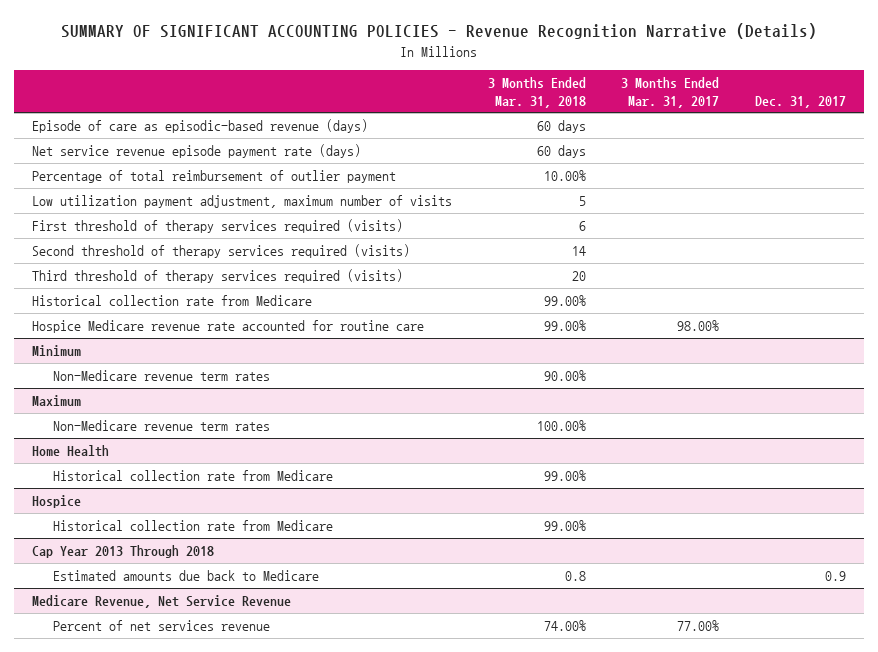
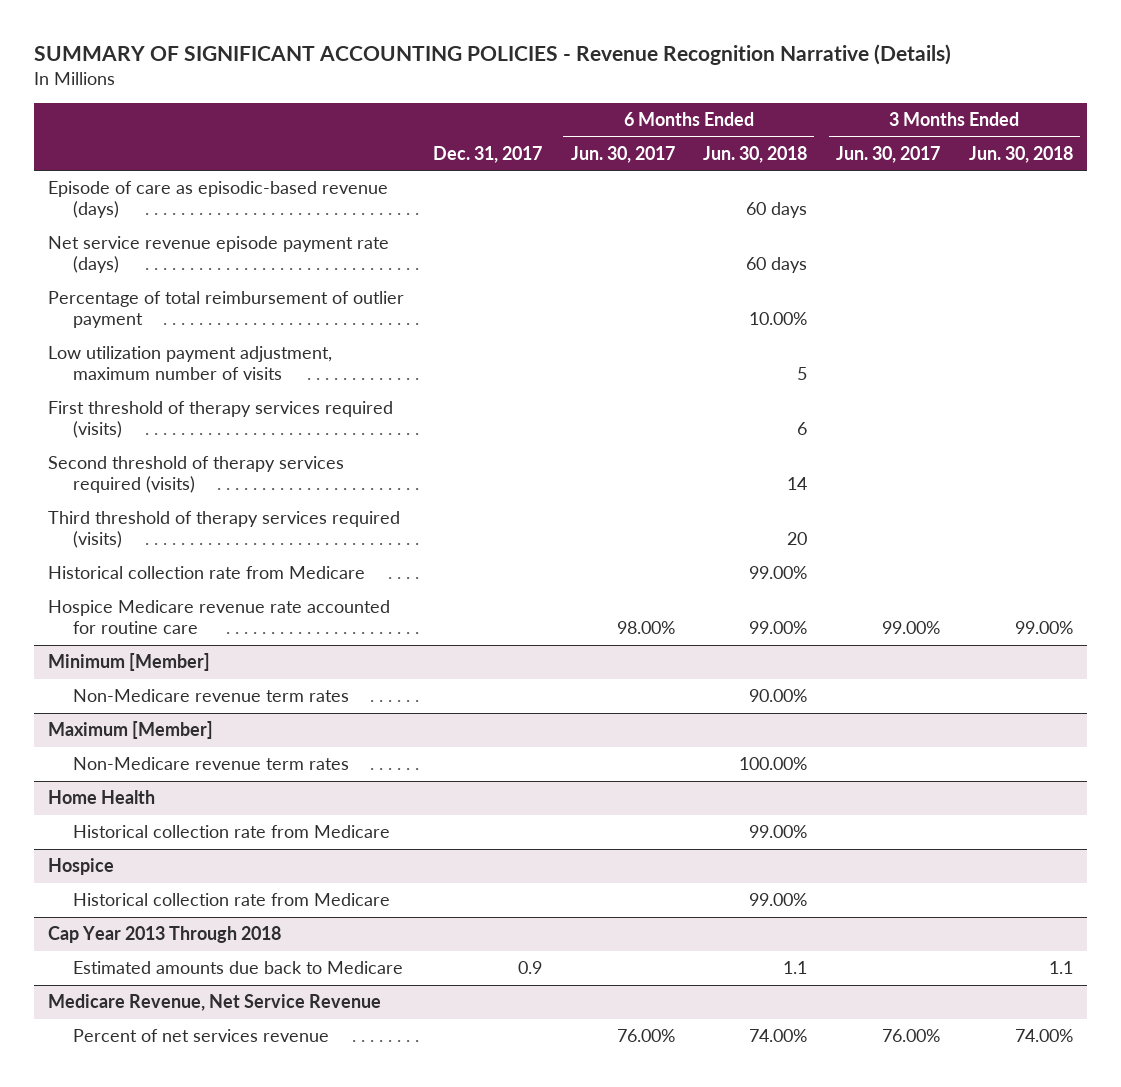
- | 3 Months Ended Mar. 31, 2018 | 3 Months Ended Mar. 31, 2017 | Dec. 31, 2017
+ | Dec. 31, 2017 | 6 Months Ended Jun. 30, 2017 | 6 Months Ended Jun. 30, 2018 | 3 Months Ended Jun. 30, 2017 | 3 Months Ended Jun. 30, 2018
- Minimum
+ Minimum [Member]
- Maximum
+ Maximum [Member]

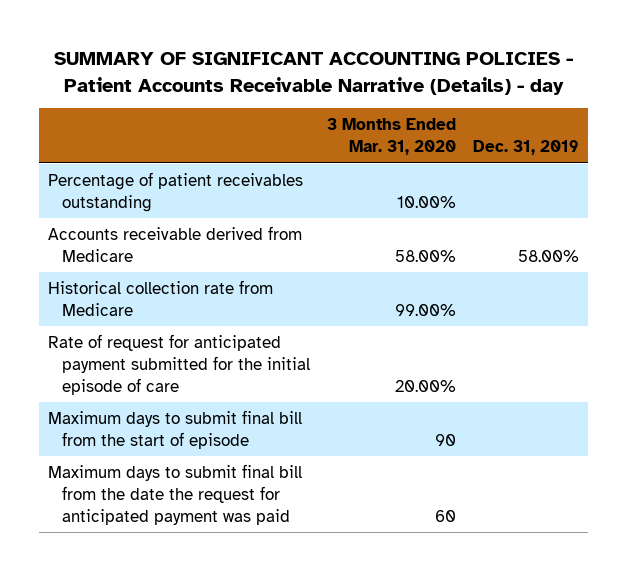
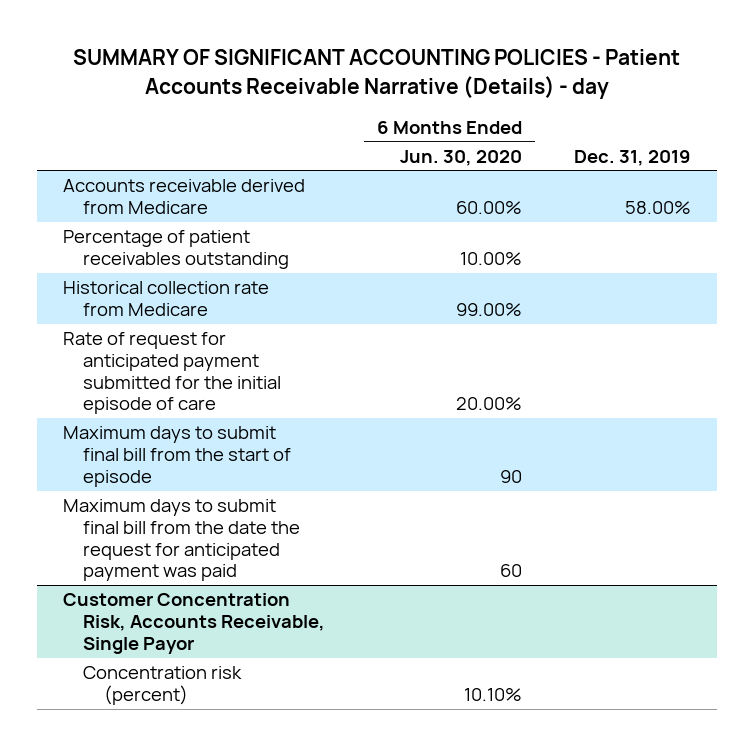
- | 3 Months Ended Mar. 31, 2020 | Dec. 31, 2019
+ | 6 Months Ended Jun. 30, 2020 | Dec. 31, 2019
moved down: Percentage of patient receivables outstanding | 10.00% |
+ Customer Concentration Risk, Accounts Receivable, Single Payor
+ Concentration risk (percent) | 10.10% |

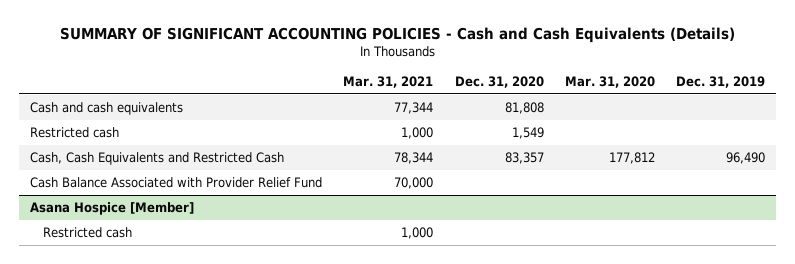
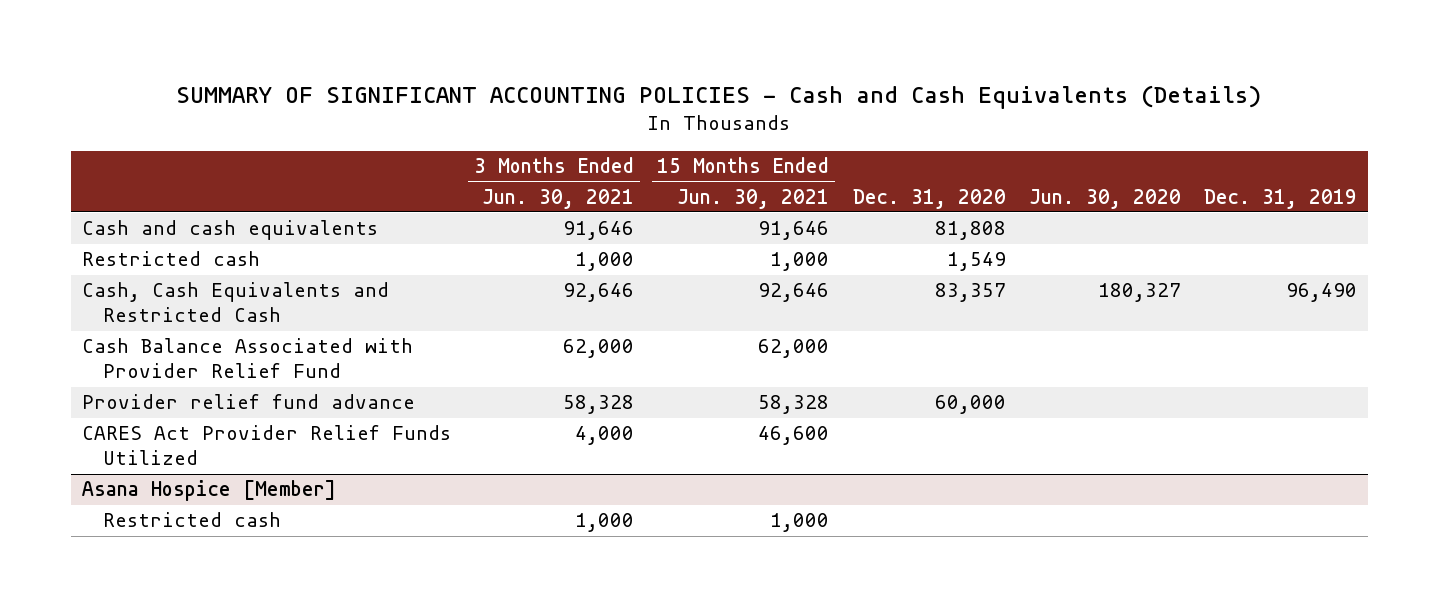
- | Mar. 31, 2021 | Dec. 31, 2020 | Mar. 31, 2020 | Dec. 31, 2019
+ | 3 Months Ended Jun. 30, 2021 | 15 Months Ended Jun. 30, 2021 | Dec. 31, 2020 | Jun. 30, 2020 | Dec. 31, 2019
+ Provider relief fund advance | 58,328 | 58,328 | 60,000 | |
+ CARES Act Provider Relief Funds Utilized | 4,000 | 46,600 | | |

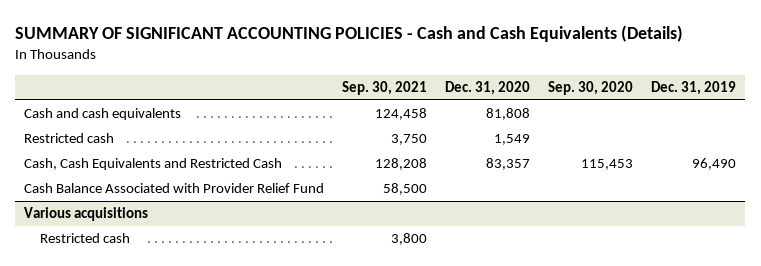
- | 3 Months Ended Jun. 30, 2021 | 15 Months Ended Jun. 30, 2021 | Dec. 31, 2020 | Jun. 30, 2020 | Dec. 31, 2019
+ | Sep. 30, 2021 | Dec. 31, 2020 | Sep. 30, 2020 | Dec. 31, 2019
- Provider relief fund advance | 58,328 | 58,328 | 60,000 | |
- CARES Act Provider Relief Funds Utilized | 4,000 | 46,600 | | |
- Asana Hospice [Member]
- Restricted cash | 1,000 | 1,000 | | |
+ Various acquisitions
+ Restricted cash | 3,800 | | |

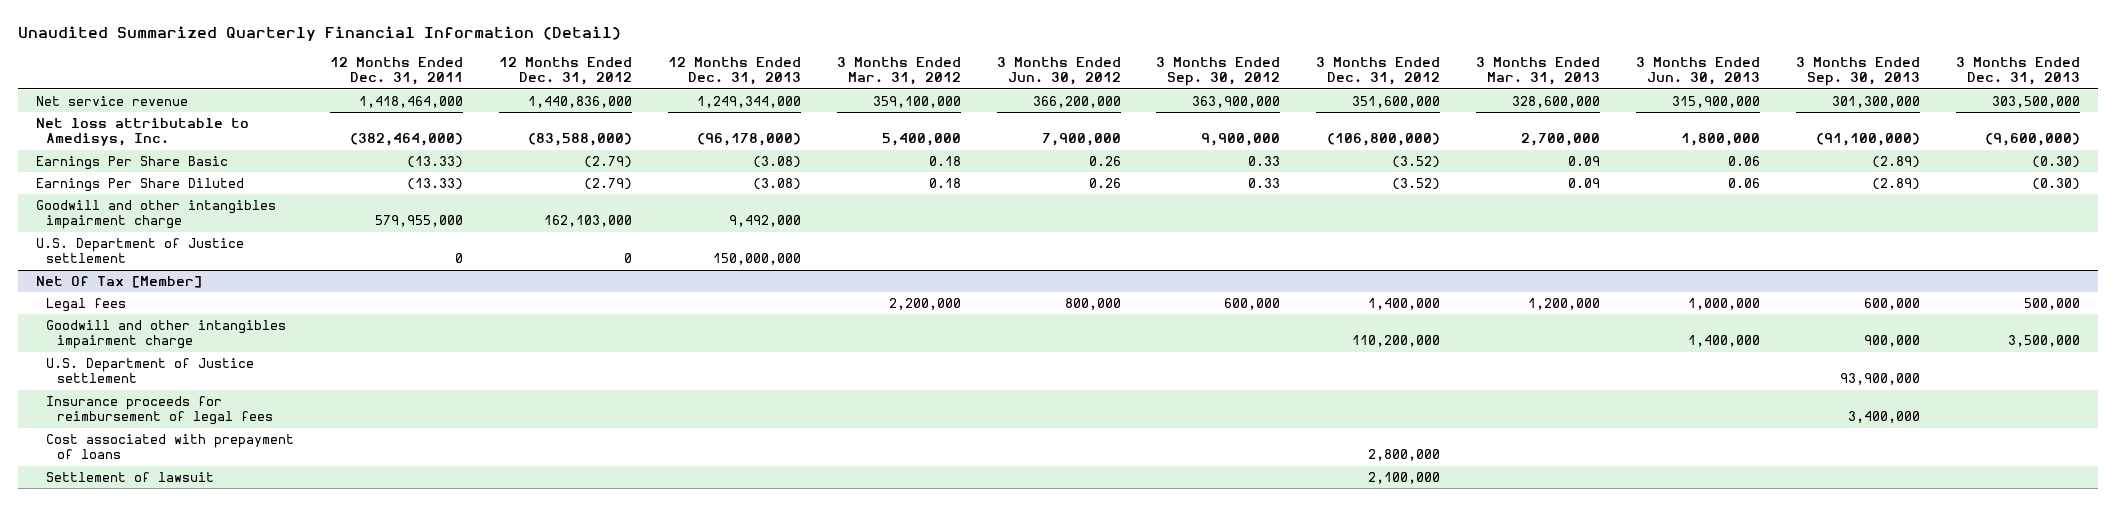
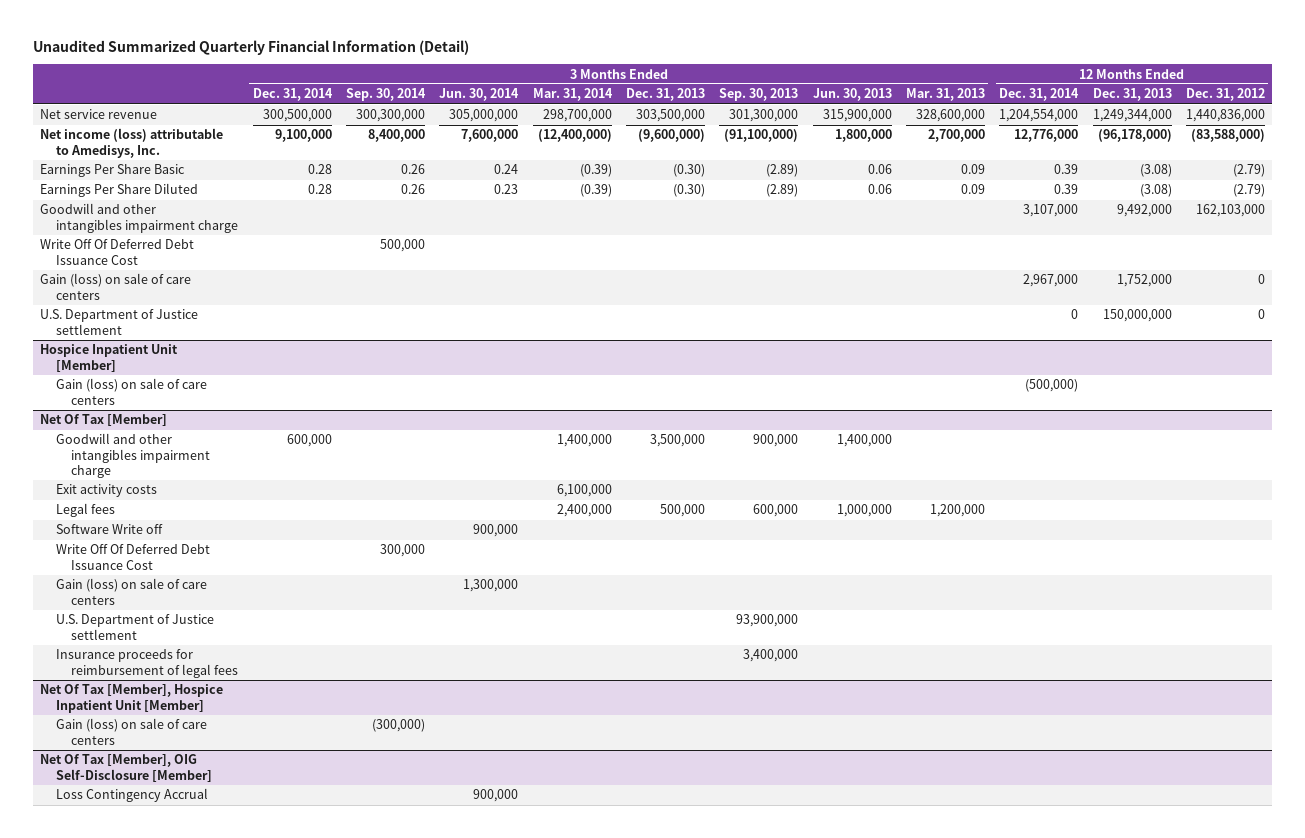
- | 12 Months Ended Dec. 31, 2011 | 12 Months Ended Dec. 31, 2012 | 12 Months Ended Dec. 31, 2013 | 3 Months Ended Mar. 31, 2012 | 3 Months Ended Jun. 30, 2012 | 3 Months Ended Sep. 30, 2012 | 3 Months Ended Dec. 31, 2012 | 3 Months Ended Mar. 31, 2013 | 3 Months Ended Jun. 30, 2013 | 3 Months Ended Sep. 30, 2013 | 3 Months Ended Dec. 31, 2013
+ | 3 Months Ended Dec. 31, 2014 | 3 Months Ended Sep. 30, 2014 | 3 Months Ended Jun. 30, 2014 | 3 Months Ended Mar. 31, 2014 | 3 Months Ended Dec. 31, 2013 | 3 Months Ended Sep. 30, 2013 | 3 Months Ended Jun. 30, 2013 | 3 Months Ended Mar. 31, 2013 | 12 Months Ended Dec. 31, 2014 | 12 Months Ended Dec. 31, 2013 | 12 Months Ended Dec. 31, 2012
- Net loss attributable to Amedisys, Inc. | (382,464,000) | (83,588,000) | (96,178,000) | 5,400,000 | 7,900,000 | 9,900,000 | (106,800,000) | 2,700,000 | 1,800,000 | (91,100,000) | (9,600,000)
+ Net income (loss) attributable to Amedisys, Inc. | 9,100,000 | 8,400,000 | 7,600,000 | (12,400,000) | (9,600,000) | (91,100,000) | 1,800,000 | 2,700,000 | 12,776,000 | (96,178,000) | (83,588,000)
+ Write Off Of Deferred Debt Issuance Cost | | 500,000 | | | | | | | | |
+ Gain (loss) on sale of care centers | | | | | | | | | 2,967,000 | 1,752,000 | 0
+ Hospice Inpatient Unit [Member]
+ Gain (loss) on sale of care centers | | | | | | | | | (500,000) | |
@ Net Of Tax [Member]
+ Exit activity costs | | | | 6,100,000 | | | | | | |
moved down: Legal fees | | | | 2,400,000 | 500,000 | 600,000 | 1,000,000 | 1,200,000 | | |
+ Software Write off | | | 900,000 | | | | | | | |
+ Write Off Of Deferred Debt Issuance Cost | | 300,000 | | | | | | | | |
+ Gain (loss) on sale of care centers | | | 1,300,000 | | | | | | | |
- Cost associated with prepayment of loans | | | | | | | 2,800,000 | | | |
- Settlement of lawsuit | | | | | | | 2,100,000 | | | |
+ Net Of Tax [Member], Hospice Inpatient Unit [Member]
+ Gain (loss) on sale of care centers | | (300,000) | | | | | | | | |
+ Net Of Tax [Member], OIG Self-Disclosure [Member]
+ Loss Contingency Accrual | | | 900,000 | | | | | | | |

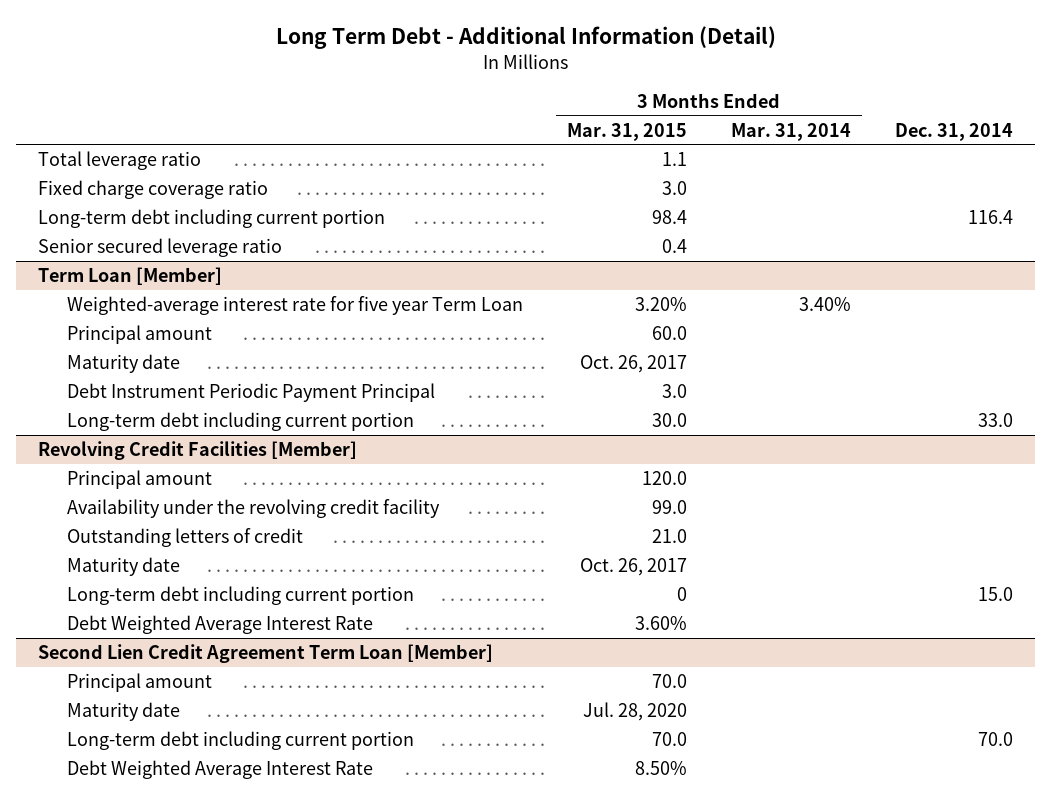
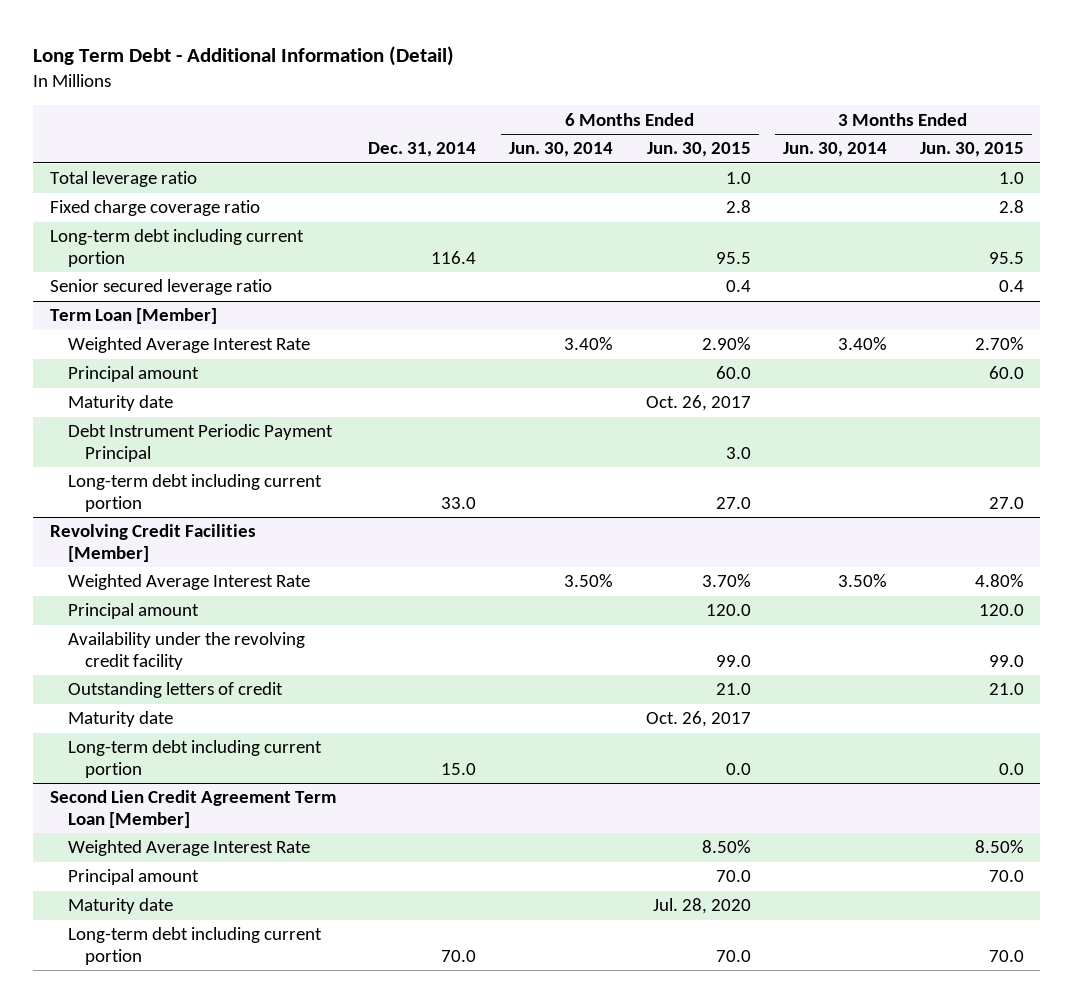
- | 3 Months Ended Mar. 31, 2015 | 3 Months Ended Mar. 31, 2014 | Dec. 31, 2014
+ | Dec. 31, 2014 | 6 Months Ended Jun. 30, 2014 | 6 Months Ended Jun. 30, 2015 | 3 Months Ended Jun. 30, 2014 | 3 Months Ended Jun. 30, 2015
@ Term Loan [Member]
- Weighted-average interest rate for five year Term Loan | 3.20% | 3.40% |
+ Weighted Average Interest Rate | | 3.40% | 2.90% | 3.40% | 2.70%
@ Revolving Credit Facilities [Member]
+ Weighted Average Interest Rate | | 3.50% | 3.70% | 3.50% | 4.80%
- Debt Weighted Average Interest Rate | 3.60% | |
@ Second Lien Credit Agreement Term Loan [Member]
+ Weighted Average Interest Rate | | | 8.50% | | 8.50%
- Debt Weighted Average Interest Rate | 8.50% | |

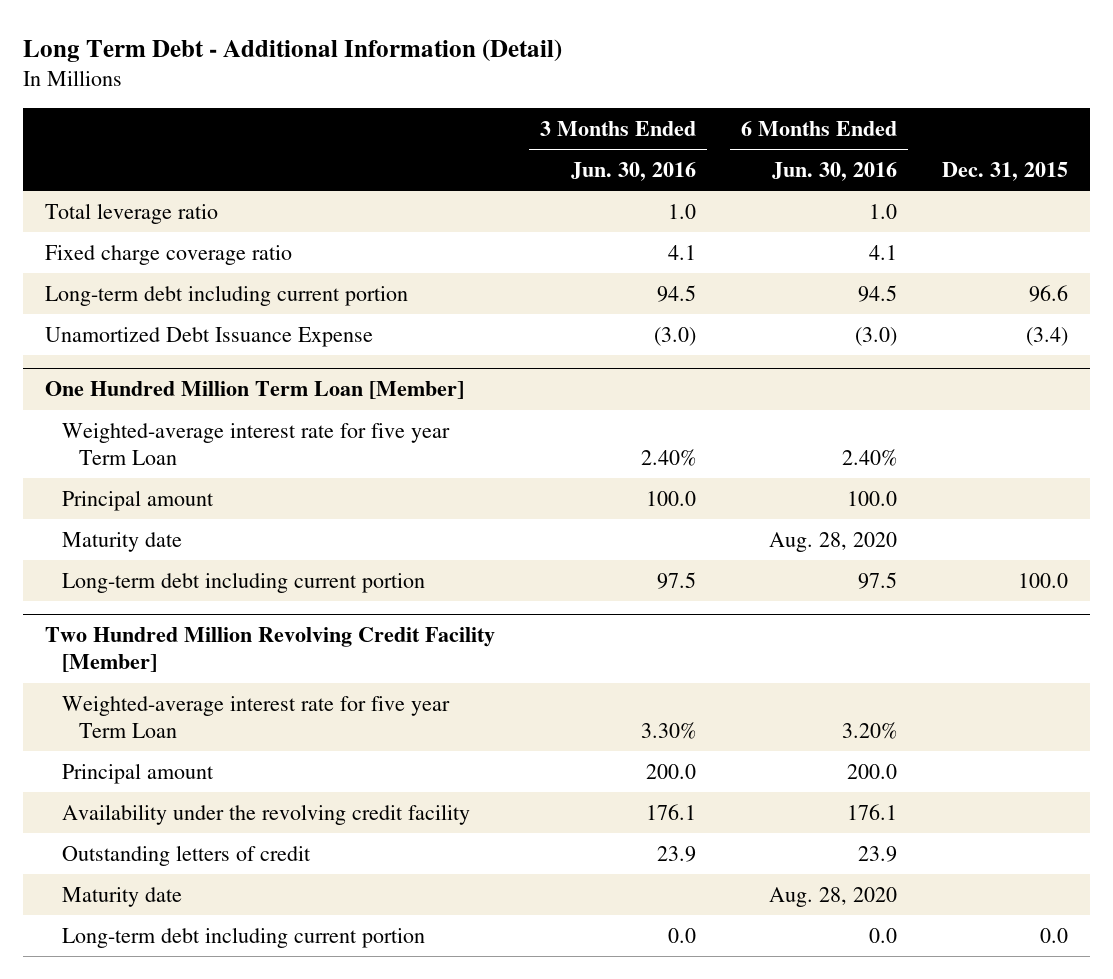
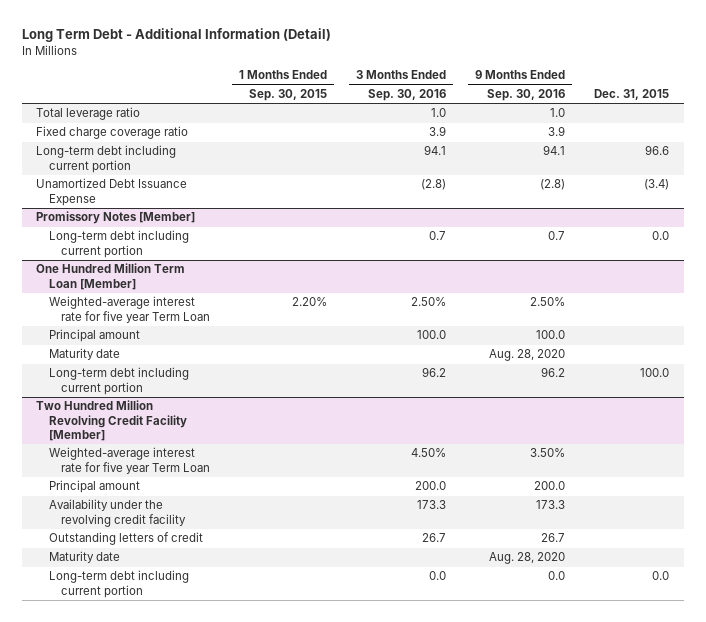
- | 3 Months Ended Jun. 30, 2016 | 6 Months Ended Jun. 30, 2016 | Dec. 31, 2015
+ | 1 Months Ended Sep. 30, 2015 | 3 Months Ended Sep. 30, 2016 | 9 Months Ended Sep. 30, 2016 | Dec. 31, 2015
+ Promissory Notes [Member]
+ Long-term debt including current portion | | 0.7 | 0.7 | 0.0

